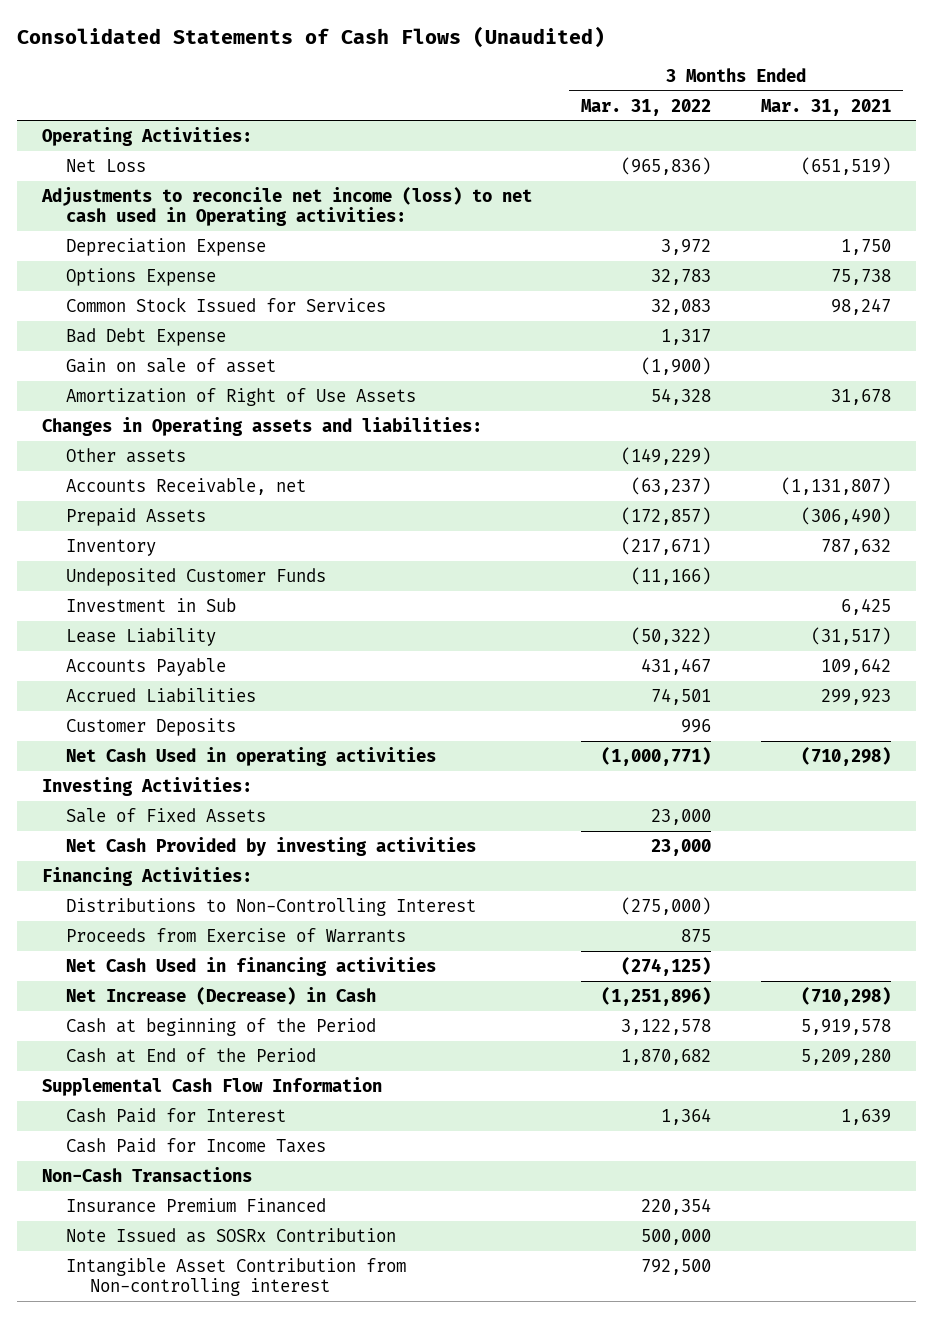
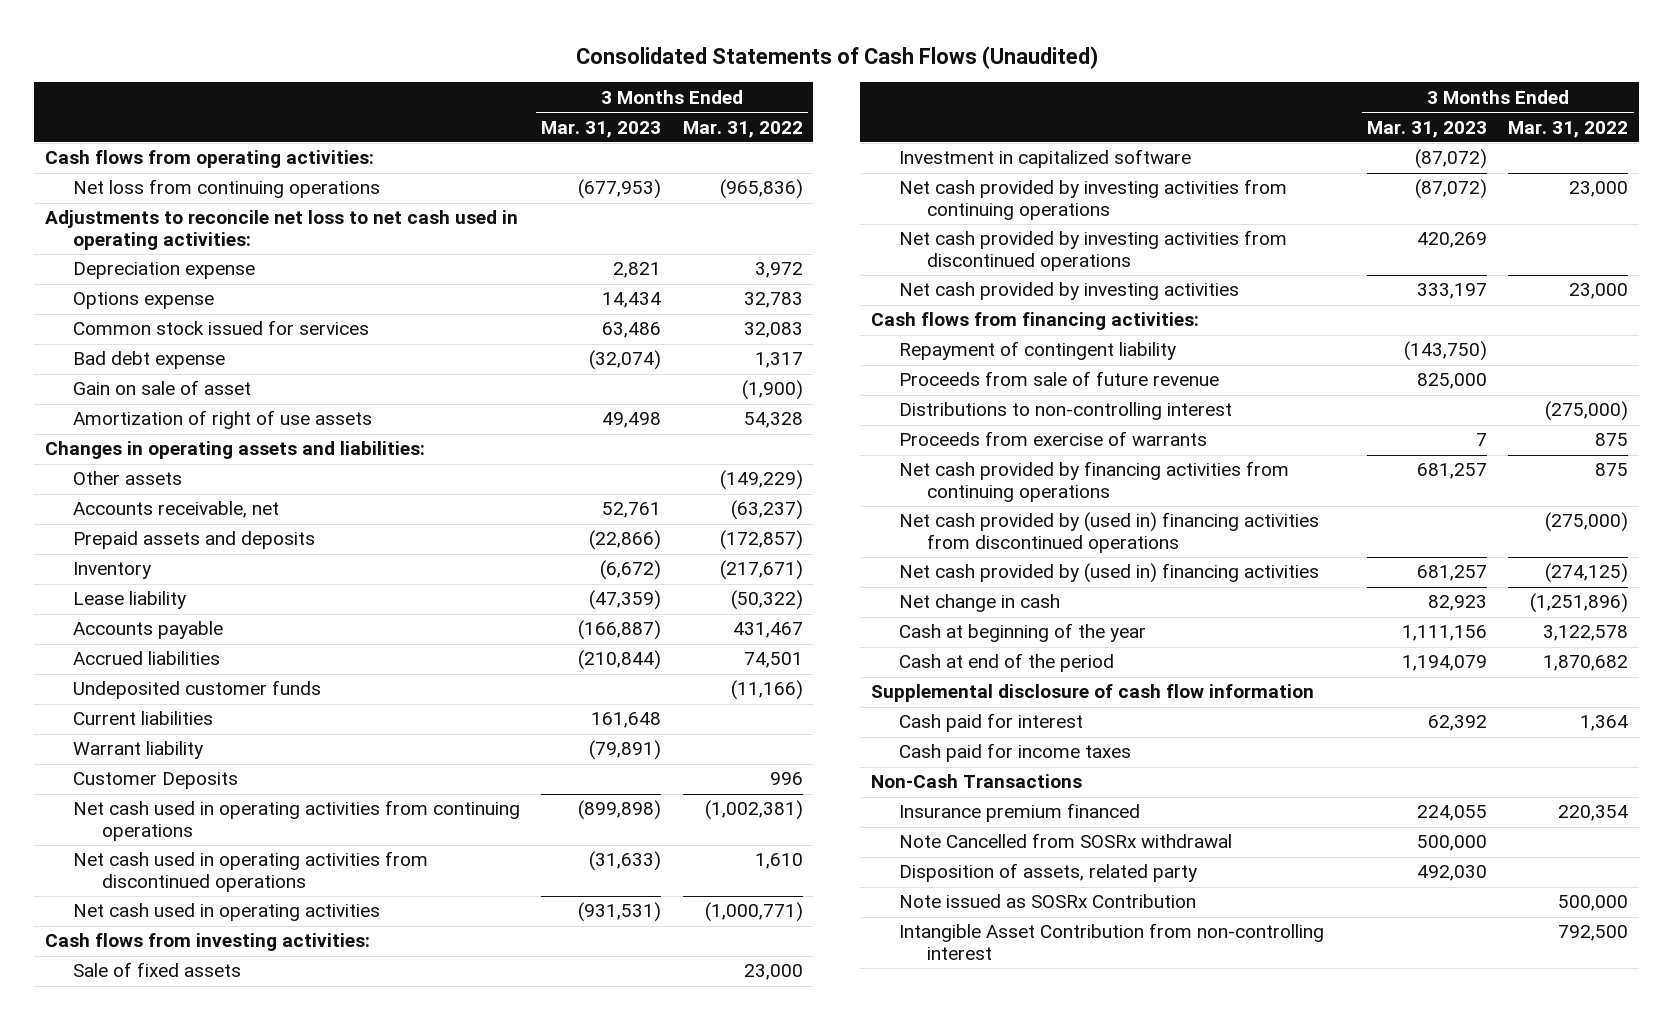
- | 3 Months Ended Mar. 31, 2022 | 3 Months Ended Mar. 31, 2021
+ | 3 Months Ended Mar. 31, 2023 | 3 Months Ended Mar. 31, 2022
- Operating Activities:
- Net Loss | (965,836) | (651,519)
- Adjustments to reconcile net income (loss) to net cash used in Operating activities:
- Depreciation Expense | 3,972 | 1,750
- Options Expense | 32,783 | 75,738
- Common Stock Issued for Services | 32,083 | 98,247
- Bad Debt Expense | 1,317 |
+ Cash flows from operating activities:
+ Net loss from continuing operations | (677,953) | (965,836)
+ Adjustments to reconcile net loss to net cash used in operating activities:
+ Depreciation expense | 2,821 | 3,972
+ Options expense | 14,434 | 32,783
+ Common stock issued for services | 63,486 | 32,083
+ Bad debt expense | (32,074) | 1,317
- Amortization of Right of Use Assets | 54,328 | 31,678
- Changes in Operating assets and liabilities:
+ Amortization of right of use assets | 49,498 | 54,328
+ Changes in operating assets and liabilities:
- Accounts Receivable, net | (63,237) | (1,131,807)
- Prepaid Assets | (172,857) | (306,490)
+ Accounts receivable, net | 52,761 | (63,237)
+ Prepaid assets and deposits | (22,866) | (172,857)
- Undeposited Customer Funds | (11,166) |
- Investment in Sub | | 6,425
- Lease Liability | (50,322) | (31,517)
- Accounts Payable | 431,467 | 109,642
- Accrued Liabilities | 74,501 | 299,923
+ Lease liability | (47,359) | (50,322)
+ Accounts payable | (166,887) | 431,467
+ Accrued liabilities | (210,844) | 74,501
+ Undeposited customer funds | | (11,166)
+ Current liabilities | 161,648 |
+ Warrant liability | (79,891) |
- Net Cash Used in operating activities | (1,000,771) | (710,298)
- Investing Activities:
- Sale of Fixed Assets | 23,000 |
- Net Cash Provided by investing activities | 23,000 |
- Financing Activities:
- Distributions to Non-Controlling Interest | (275,000) |
- Proceeds from Exercise of Warrants | 875 |
- Net Cash Used in financing activities | (274,125) |
- Net Increase (Decrease) in Cash | (1,251,896) | (710,298)
- Cash at beginning of the Period | 3,122,578 | 5,919,578
- Cash at End of the Period | 1,870,682 | 5,209,280
- Supplemental Cash Flow Information
- Cash Paid for Interest | 1,364 | 1,639
- Cash Paid for Income Taxes
+ Net cash used in operating activities from continuing operations | (899,898) | (1,002,381)
+ Net cash used in operating activities from discontinued operations | (31,633) | 1,610
+ Net cash used in operating activities | (931,531) | (1,000,771)
+ Cash flows from investing activities:
+ Sale of fixed assets | | 23,000
+ Investment in capitalized software | (87,072) |
+ Net cash provided by investing activities from continuing operations | (87,072) | 23,000
+ Net cash provided by investing activities from discontinued operations | 420,269 |
+ Net cash provided by investing activities | 333,197 | 23,000
+ Cash flows from financing activities:
+ Repayment of contingent liability | (143,750) |
+ Proceeds from sale of future revenue | 825,000 |
+ Distributions to non-controlling interest | | (275,000)
+ Proceeds from exercise of warrants | 7 | 875
+ Net cash provided by financing activities from continuing operations | 681,257 | 875
+ Net cash provided by (used in) financing activities from discontinued operations | | (275,000)
+ Net cash provided by (used in) financing activities | 681,257 | (274,125)
+ Net change in cash | 82,923 | (1,251,896)
+ Cash at beginning of the year | 1,111,156 | 3,122,578
+ Cash at end of the period | 1,194,079 | 1,870,682
+ Supplemental disclosure of cash flow information
+ Cash paid for interest | 62,392 | 1,364
+ Cash paid for income taxes
- Insurance Premium Financed | 220,354 |
- Note Issued as SOSRx Contribution | 500,000 |
- Intangible Asset Contribution from Non-controlling interest | 792,500 |
+ Insurance premium financed | 224,055 | 220,354
+ Note Cancelled from SOSRx withdrawal | 500,000 |
+ Disposition of assets, related party | 492,030 |
+ Note issued as SOSRx Contribution | | 500,000
+ Intangible Asset Contribution from non-controlling interest | | 792,500

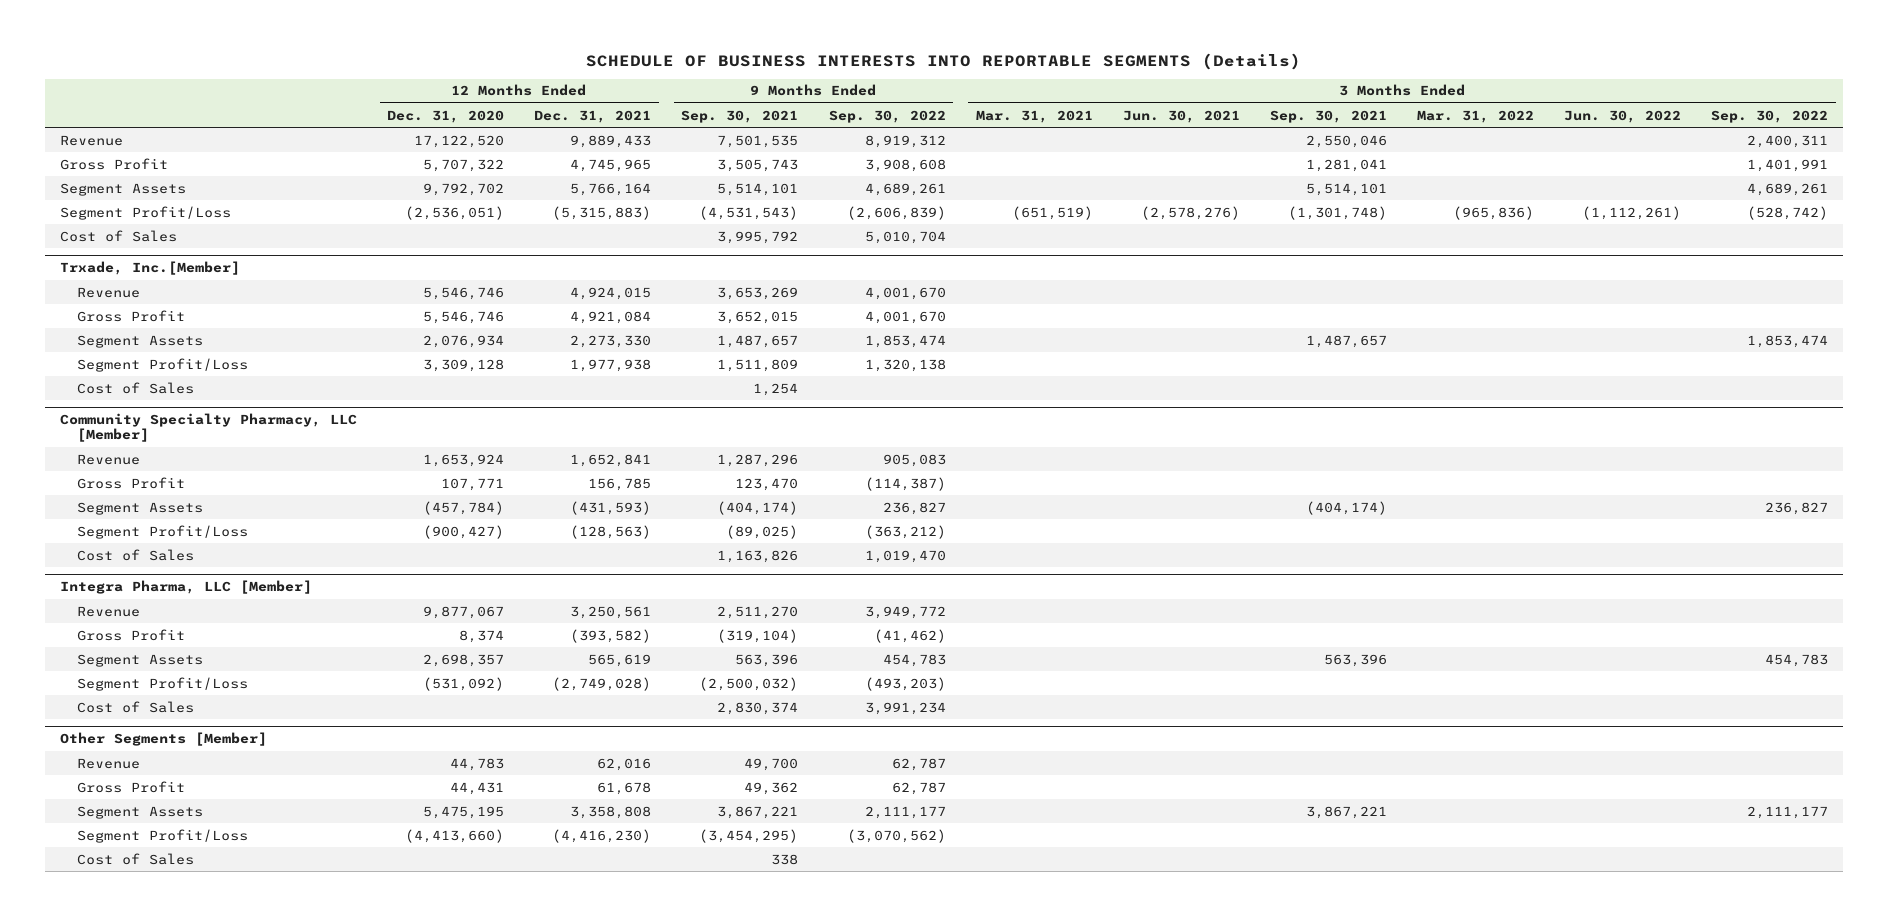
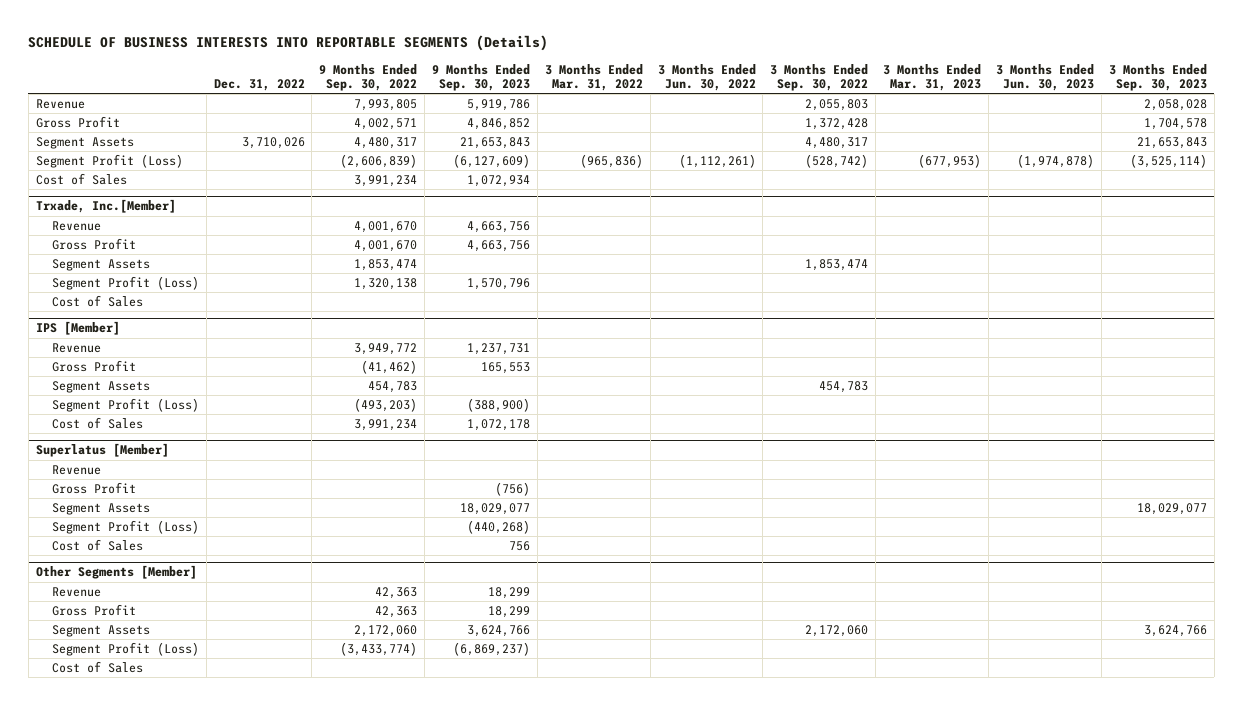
- | 12 Months Ended Dec. 31, 2020 | 12 Months Ended Dec. 31, 2021 | 9 Months Ended Sep. 30, 2021 | 9 Months Ended Sep. 30, 2022 | 3 Months Ended Mar. 31, 2021 | 3 Months Ended Jun. 30, 2021 | 3 Months Ended Sep. 30, 2021 | 3 Months Ended Mar. 31, 2022 | 3 Months Ended Jun. 30, 2022 | 3 Months Ended Sep. 30, 2022
+ | Dec. 31, 2022 | 9 Months Ended Sep. 30, 2022 | 9 Months Ended Sep. 30, 2023 | 3 Months Ended Mar. 31, 2022 | 3 Months Ended Jun. 30, 2022 | 3 Months Ended Sep. 30, 2022 | 3 Months Ended Mar. 31, 2023 | 3 Months Ended Jun. 30, 2023 | 3 Months Ended Sep. 30, 2023
- Revenue | 17,122,520 | 9,889,433 | 7,501,535 | 8,919,312 | | | 2,550,046 | | | 2,400,311
- Gross Profit | 5,707,322 | 4,745,965 | 3,505,743 | 3,908,608 | | | 1,281,041 | | | 1,401,991
- Segment Assets | 9,792,702 | 5,766,164 | 5,514,101 | 4,689,261 | | | 5,514,101 | | | 4,689,261
- Segment Profit/Loss | (2,536,051) | (5,315,883) | (4,531,543) | (2,606,839) | (651,519) | (2,578,276) | (1,301,748) | (965,836) | (1,112,261) | (528,742)
- Cost of Sales | | | 3,995,792 | 5,010,704 | | | | | |
+ Revenue | | 7,993,805 | 5,919,786 | | | 2,055,803 | | | 2,058,028
+ Gross Profit | | 4,002,571 | 4,846,852 | | | 1,372,428 | | | 1,704,578
+ Segment Assets | 3,710,026 | 4,480,317 | 21,653,843 | | | 4,480,317 | | | 21,653,843
+ Segment Profit (Loss) | | (2,606,839) | (6,127,609) | (965,836) | (1,112,261) | (528,742) | (677,953) | (1,974,878) | (3,525,114)
+ Cost of Sales | | 3,991,234 | 1,072,934 | | | | | |
@ Trxade, Inc.[Member]
- Segment Profit/Loss | 3,309,128 | 1,977,938 | 1,511,809 | 1,320,138 | | | | | |
+ Segment Profit (Loss) | | 1,320,138 | 1,570,796 | | | | | |
- Community Specialty Pharmacy, LLC [Member]
- Revenue | 1,653,924 | 1,652,841 | 1,287,296 | 905,083 | | | | | |
- Gross Profit | 107,771 | 156,785 | 123,470 | (114,387) | | | | | |
- Segment Assets | (457,784) | (431,593) | (404,174) | 236,827 | | | (404,174) | | | 236,827
- Segment Profit/Loss | (900,427) | (128,563) | (89,025) | (363,212) | | | | | |
- Cost of Sales | | | 1,163,826 | 1,019,470 | | | | | |
- Integra Pharma, LLC [Member]
+ IPS [Member]
- Segment Profit/Loss | (531,092) | (2,749,028) | (2,500,032) | (493,203) | | | | | |
+ Segment Profit (Loss) | | (493,203) | (388,900) | | | | | |
+ Superlatus [Member]
+ Revenue
+ Gross Profit | | | (756) | | | | | |
+ Segment Assets | | | 18,029,077 | | | | | | 18,029,077
+ Segment Profit (Loss) | | | (440,268) | | | | | |
+ Cost of Sales | | | 756 | | | | | |
@ Other Segments [Member]
- Revenue | 44,783 | 62,016 | 49,700 | 62,787 | | | | | |
- Gross Profit | 44,431 | 61,678 | 49,362 | 62,787 | | | | | |
- Segment Assets | 5,475,195 | 3,358,808 | 3,867,221 | 2,111,177 | | | 3,867,221 | | | 2,111,177
- Segment Profit/Loss | (4,413,660) | (4,416,230) | (3,454,295) | (3,070,562) | | | | | |
+ Revenue | | 42,363 | 18,299 | | | | | |
+ Gross Profit | | 42,363 | 18,299 | | | | | |
+ Segment Assets | | 2,172,060 | 3,624,766 | | | 2,172,060 | | | 3,624,766
+ Segment Profit (Loss) | | (3,433,774) | (6,869,237) | | | | | |

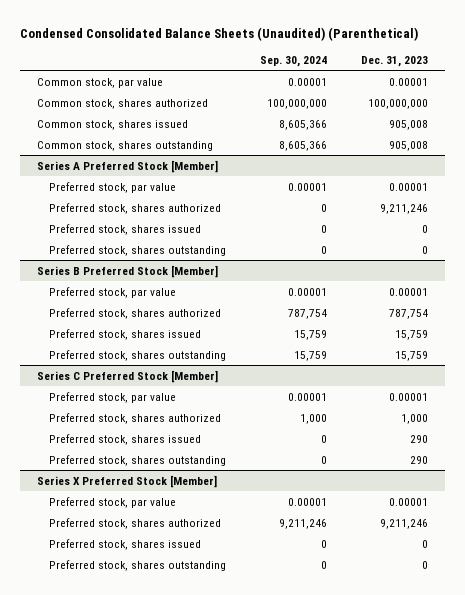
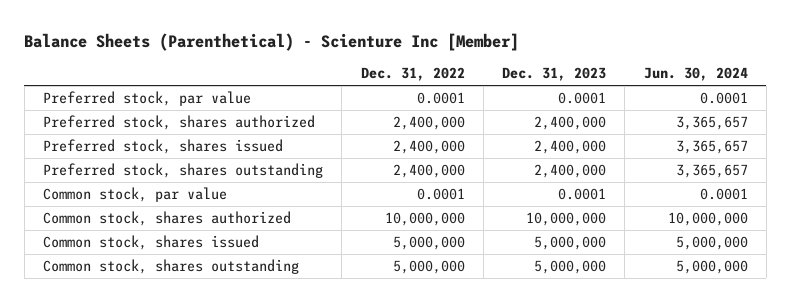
- Condensed Consolidated Balance Sheets (Unaudited) (Parenthetical)
+ Balance Sheets (Parenthetical) - Scienture Inc [Member]
- | Sep. 30, 2024 | Dec. 31, 2023
+ | Dec. 31, 2022 | Dec. 31, 2023 | Jun. 30, 2024
- Common stock, par value | 0.00001 | 0.00001
- Common stock, shares authorized | 100,000,000 | 100,000,000
- Common stock, shares issued | 8,605,366 | 905,008
- Common stock, shares outstanding | 8,605,366 | 905,008
- Series A Preferred Stock [Member]
- Preferred stock, par value | 0.00001 | 0.00001
- Preferred stock, shares authorized | 0 | 9,211,246
- Preferred stock, shares issued | 0 | 0
- Preferred stock, shares outstanding | 0 | 0
- Series B Preferred Stock [Member]
- Preferred stock, par value | 0.00001 | 0.00001
- Preferred stock, shares authorized | 787,754 | 787,754
- Preferred stock, shares issued | 15,759 | 15,759
- Preferred stock, shares outstanding | 15,759 | 15,759
- Series C Preferred Stock [Member]
- Preferred stock, par value | 0.00001 | 0.00001
- Preferred stock, shares authorized | 1,000 | 1,000
- Preferred stock, shares issued | 0 | 290
- Preferred stock, shares outstanding | 0 | 290
- Series X Preferred Stock [Member]
- Preferred stock, par value | 0.00001 | 0.00001
- Preferred stock, shares authorized | 9,211,246 | 9,211,246
- Preferred stock, shares issued | 0 | 0
- Preferred stock, shares outstanding | 0 | 0
+ Preferred stock, par value | 0.0001 | 0.0001 | 0.0001
+ Preferred stock, shares authorized | 2,400,000 | 2,400,000 | 3,365,657
+ Preferred stock, shares issued | 2,400,000 | 2,400,000 | 3,365,657
+ Preferred stock, shares outstanding | 2,400,000 | 2,400,000 | 3,365,657
+ Common stock, par value | 0.0001 | 0.0001 | 0.0001
+ Common stock, shares authorized | 10,000,000 | 10,000,000 | 10,000,000
+ Common stock, shares issued | 5,000,000 | 5,000,000 | 5,000,000
+ Common stock, shares outstanding | 5,000,000 | 5,000,000 | 5,000,000

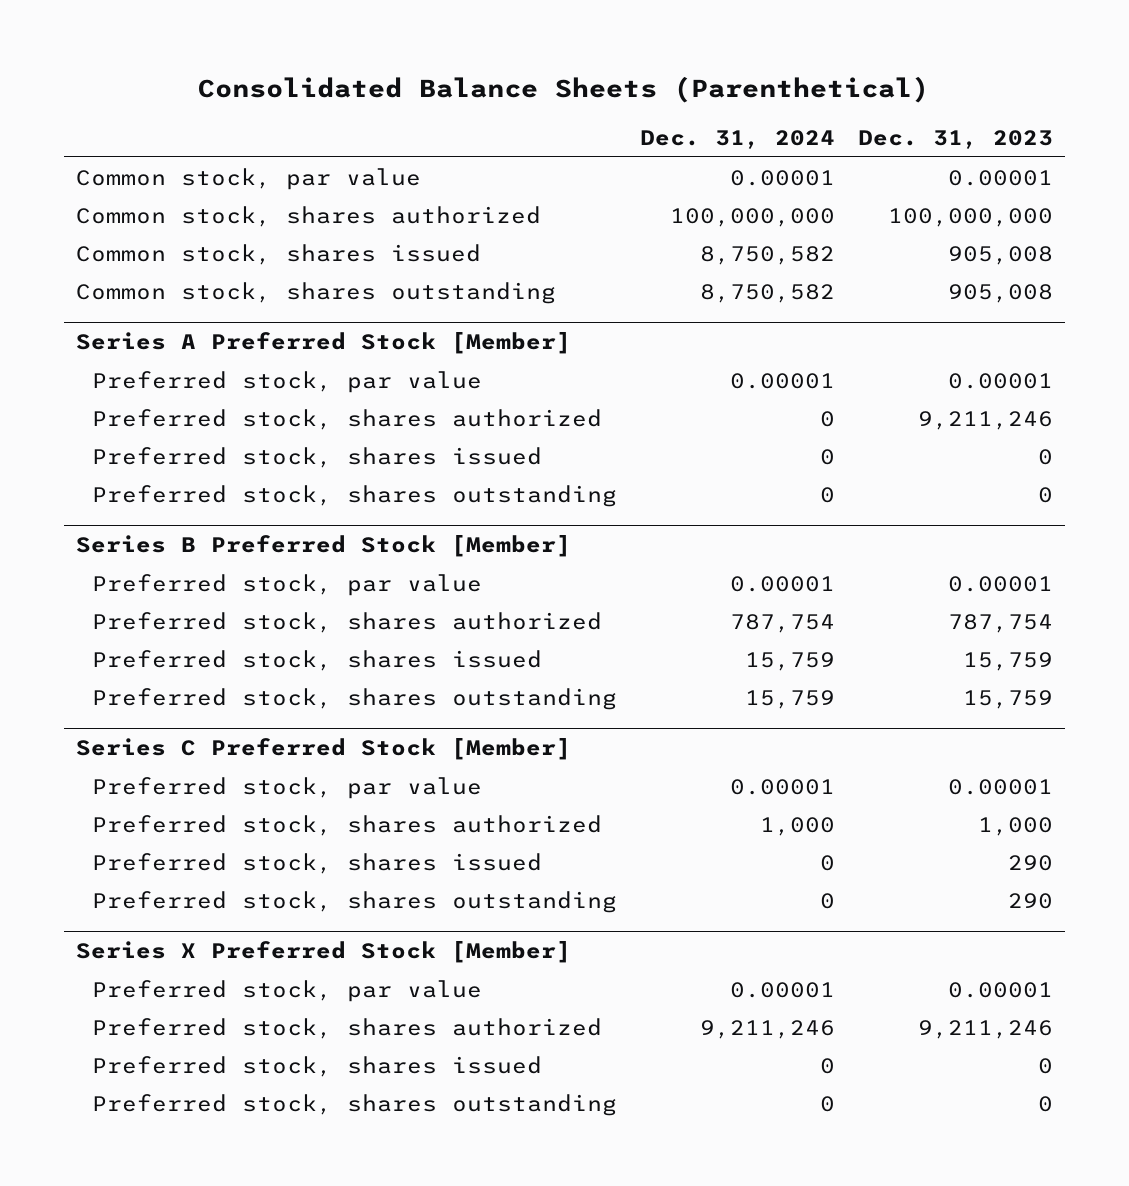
- Balance Sheets (Parenthetical) - Scienture Inc [Member]
+ Consolidated Balance Sheets (Parenthetical)
- | Dec. 31, 2022 | Dec. 31, 2023 | Jun. 30, 2024
+ | Dec. 31, 2024 | Dec. 31, 2023
- Preferred stock, par value | 0.0001 | 0.0001 | 0.0001
- Preferred stock, shares authorized | 2,400,000 | 2,400,000 | 3,365,657
- Preferred stock, shares issued | 2,400,000 | 2,400,000 | 3,365,657
- Preferred stock, shares outstanding | 2,400,000 | 2,400,000 | 3,365,657
- Common stock, par value | 0.0001 | 0.0001 | 0.0001
- Common stock, shares authorized | 10,000,000 | 10,000,000 | 10,000,000
- Common stock, shares issued | 5,000,000 | 5,000,000 | 5,000,000
- Common stock, shares outstanding | 5,000,000 | 5,000,000 | 5,000,000
+ Common stock, par value | 0.00001 | 0.00001
+ Common stock, shares authorized | 100,000,000 | 100,000,000
+ Common stock, shares issued | 8,750,582 | 905,008
+ Common stock, shares outstanding | 8,750,582 | 905,008
+ Series A Preferred Stock [Member]
+ Preferred stock, par value | 0.00001 | 0.00001
+ Preferred stock, shares authorized | 0 | 9,211,246
+ Preferred stock, shares issued | 0 | 0
+ Preferred stock, shares outstanding | 0 | 0
+ Series B Preferred Stock [Member]
+ Preferred stock, par value | 0.00001 | 0.00001
+ Preferred stock, shares authorized | 787,754 | 787,754
+ Preferred stock, shares issued | 15,759 | 15,759
+ Preferred stock, shares outstanding | 15,759 | 15,759
+ Series C Preferred Stock [Member]
+ Preferred stock, par value | 0.00001 | 0.00001
+ Preferred stock, shares authorized | 1,000 | 1,000
+ Preferred stock, shares issued | 0 | 290
+ Preferred stock, shares outstanding | 0 | 290
+ Series X Preferred Stock [Member]
+ Preferred stock, par value | 0.00001 | 0.00001
+ Preferred stock, shares authorized | 9,211,246 | 9,211,246
+ Preferred stock, shares issued | 0 | 0
+ Preferred stock, shares outstanding | 0 | 0

